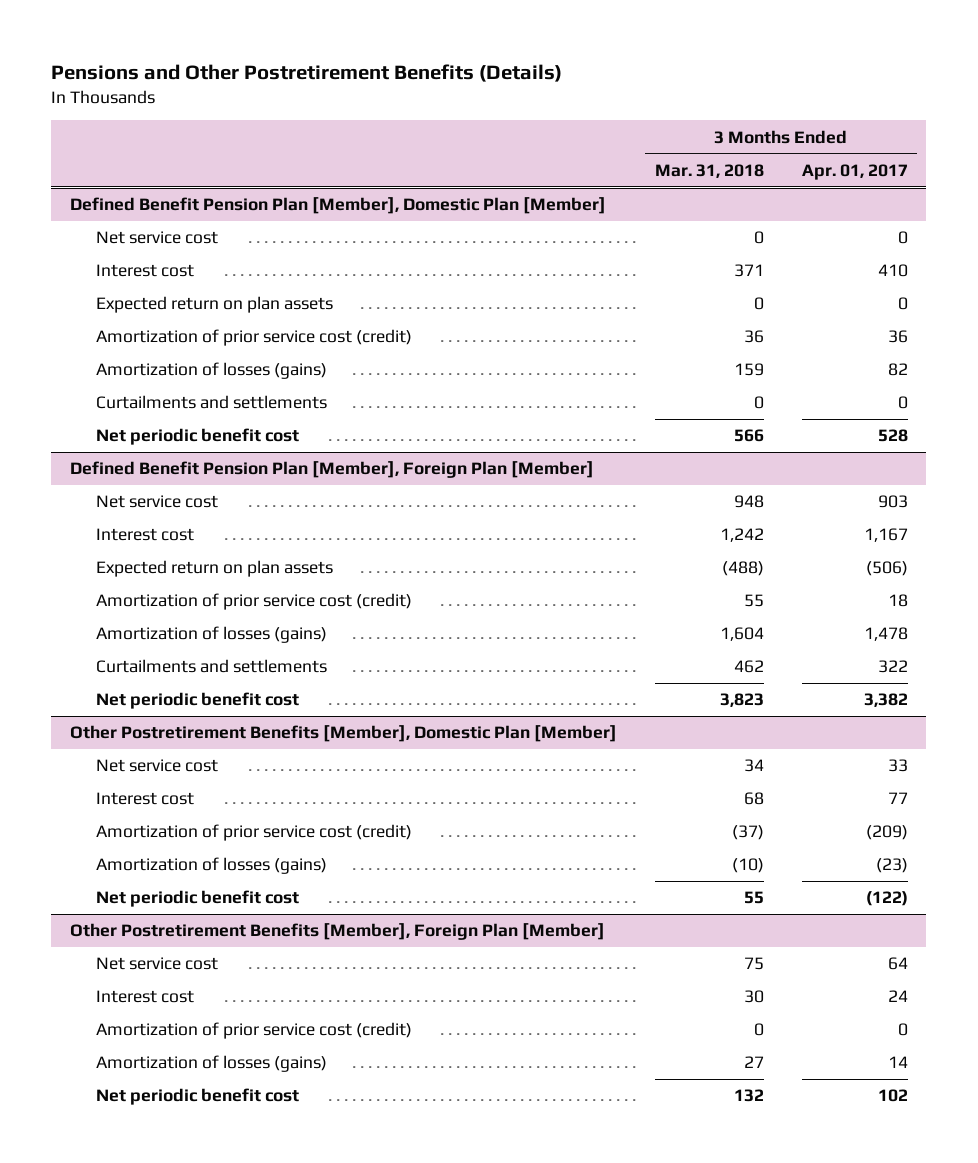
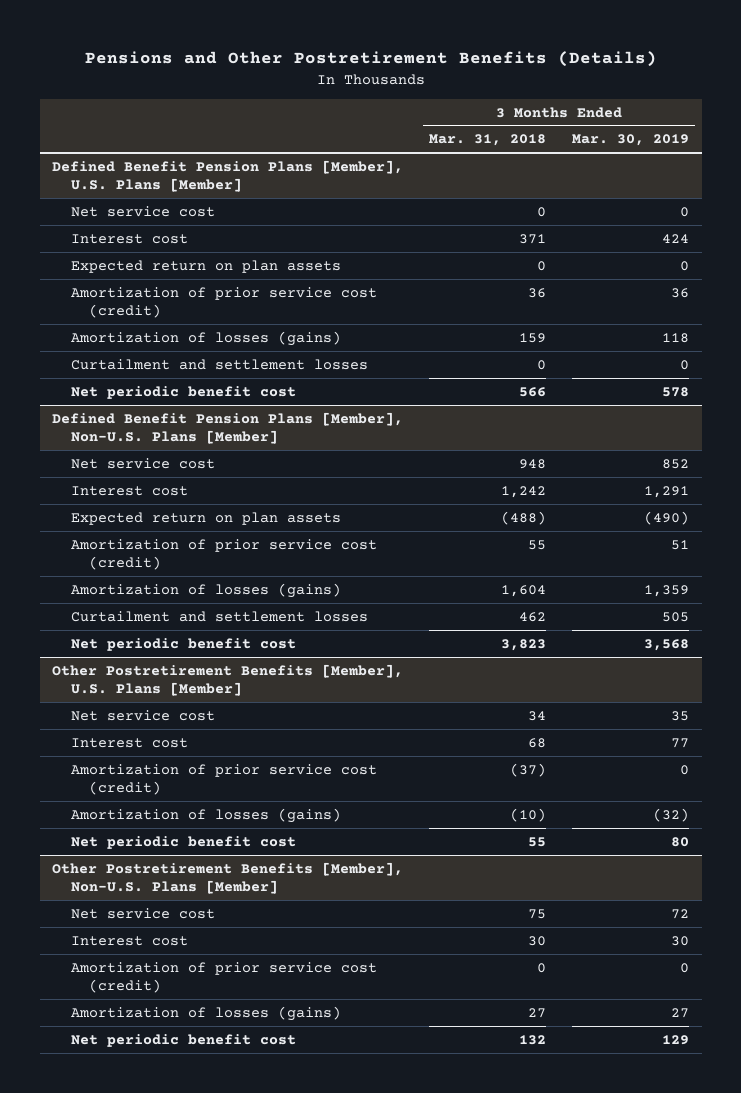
- | 3 Months Ended Mar. 31, 2018 | 3 Months Ended Apr. 01, 2017
+ | 3 Months Ended Mar. 31, 2018 | 3 Months Ended Mar. 30, 2019
- Defined Benefit Pension Plan [Member], Domestic Plan [Member]
+ Defined Benefit Pension Plans [Member], U.S. Plans [Member]
- Curtailments and settlements | 0 | 0
+ Curtailment and settlement losses | 0 | 0
- Defined Benefit Pension Plan [Member], Foreign Plan [Member]
+ Defined Benefit Pension Plans [Member], Non-U.S. Plans [Member]
- Curtailments and settlements | 462 | 322
+ Curtailment and settlement losses | 462 | 505
- Other Postretirement Benefits [Member], Domestic Plan [Member]
+ Other Postretirement Benefits [Member], U.S. Plans [Member]
- Other Postretirement Benefits [Member], Foreign Plan [Member]
+ Other Postretirement Benefits [Member], Non-U.S. Plans [Member]

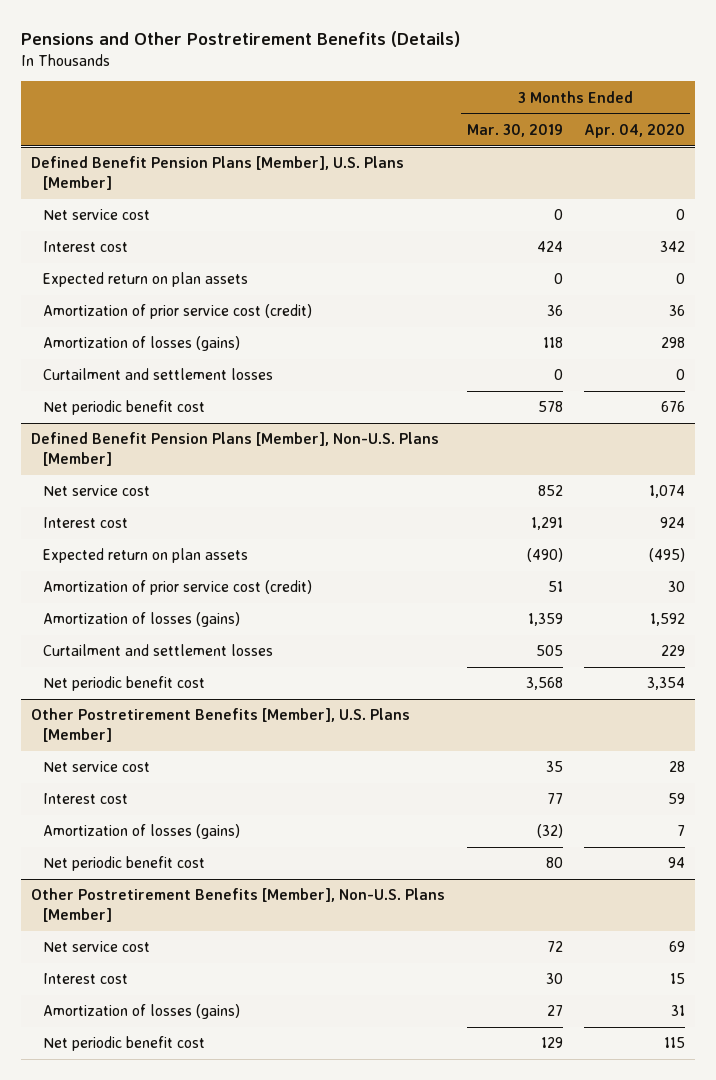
- | 3 Months Ended Mar. 31, 2018 | 3 Months Ended Mar. 30, 2019
+ | 3 Months Ended Mar. 30, 2019 | 3 Months Ended Apr. 04, 2020
@ Other Postretirement Benefits [Member], U.S. Plans [Member]
- Amortization of prior service cost (credit) | (37) | 0
@ Other Postretirement Benefits [Member], Non-U.S. Plans [Member]
- Amortization of prior service cost (credit) | 0 | 0

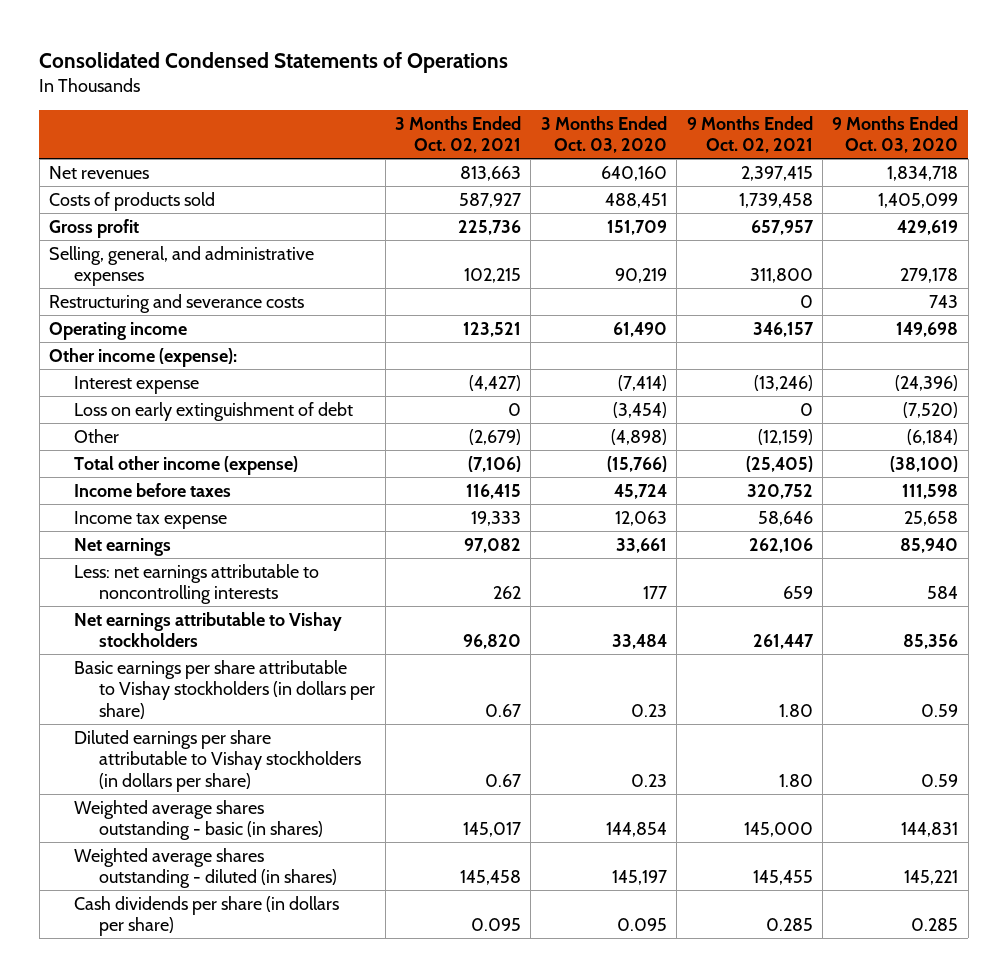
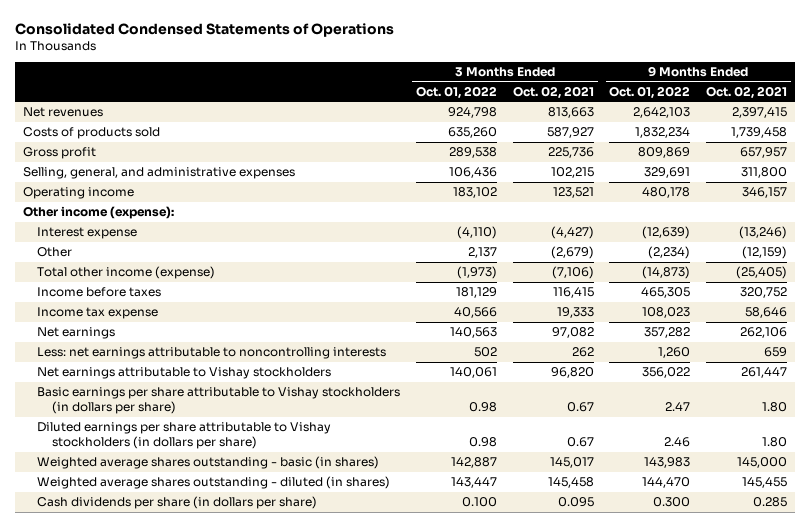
- | 3 Months Ended Oct. 02, 2021 | 3 Months Ended Oct. 03, 2020 | 9 Months Ended Oct. 02, 2021 | 9 Months Ended Oct. 03, 2020
+ | 3 Months Ended Oct. 01, 2022 | 3 Months Ended Oct. 02, 2021 | 9 Months Ended Oct. 01, 2022 | 9 Months Ended Oct. 02, 2021
- Restructuring and severance costs | | | 0 | 743
- Loss on early extinguishment of debt | 0 | (3,454) | 0 | (7,520)

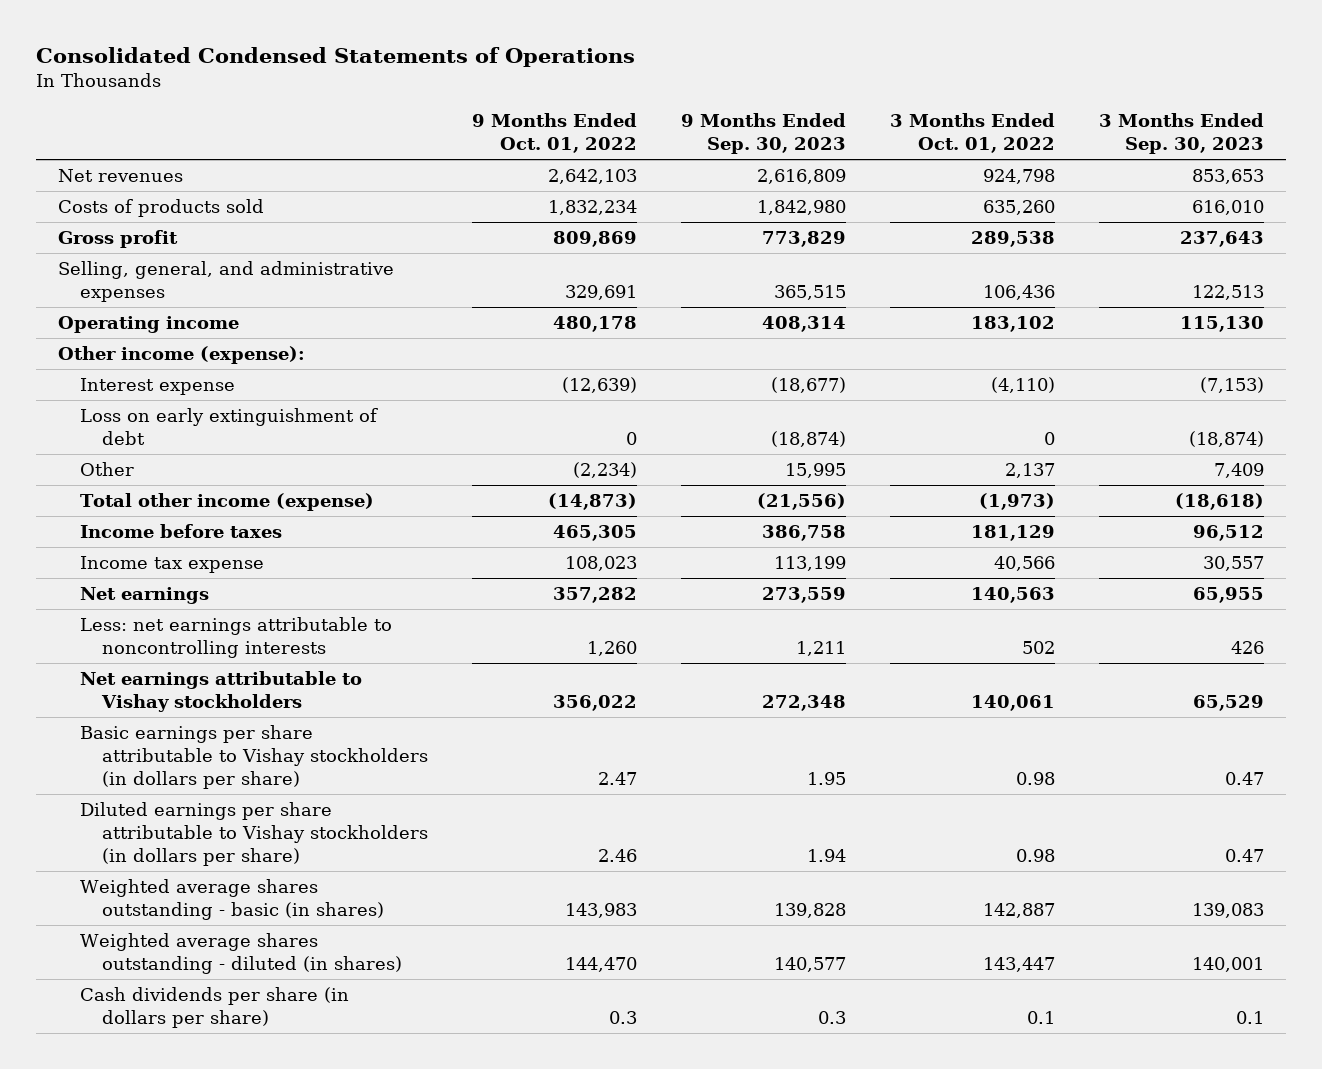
- | 3 Months Ended Oct. 01, 2022 | 3 Months Ended Oct. 02, 2021 | 9 Months Ended Oct. 01, 2022 | 9 Months Ended Oct. 02, 2021
+ | 9 Months Ended Oct. 01, 2022 | 9 Months Ended Sep. 30, 2023 | 3 Months Ended Oct. 01, 2022 | 3 Months Ended Sep. 30, 2023
+ Loss on early extinguishment of debt | 0 | (18,874) | 0 | (18,874)
- Cash dividends per share (in dollars per share) | 0.100 | 0.095 | 0.300 | 0.285
+ Cash dividends per share (in dollars per share) | 0.3 | 0.3 | 0.1 | 0.1

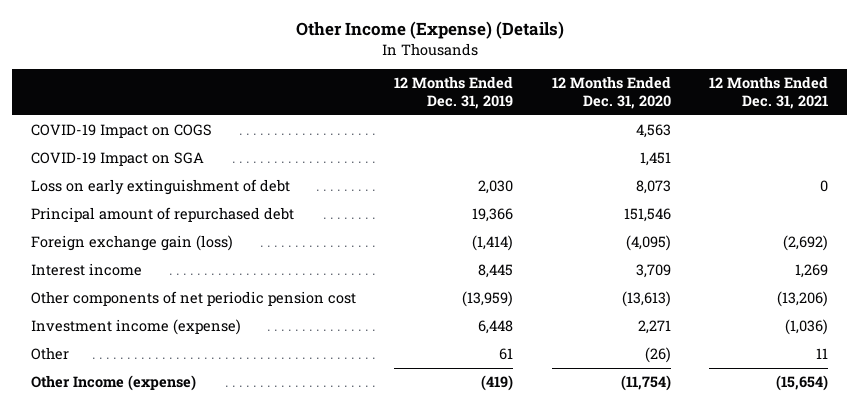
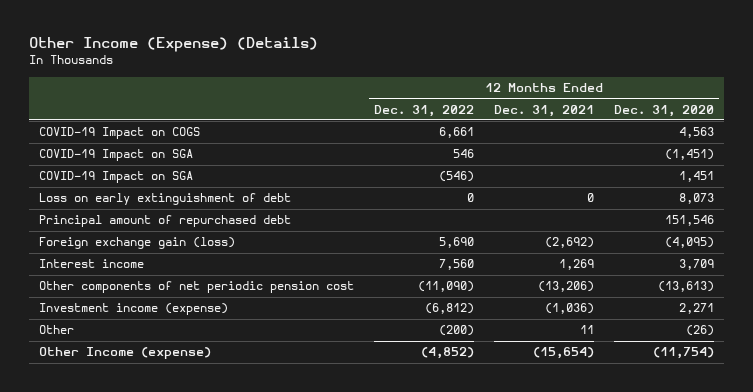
- | 12 Months Ended Dec. 31, 2019 | 12 Months Ended Dec. 31, 2020 | 12 Months Ended Dec. 31, 2021
+ | 12 Months Ended Dec. 31, 2022 | 12 Months Ended Dec. 31, 2021 | 12 Months Ended Dec. 31, 2020
+ COVID-19 Impact on SGA | 546 | | (1,451)

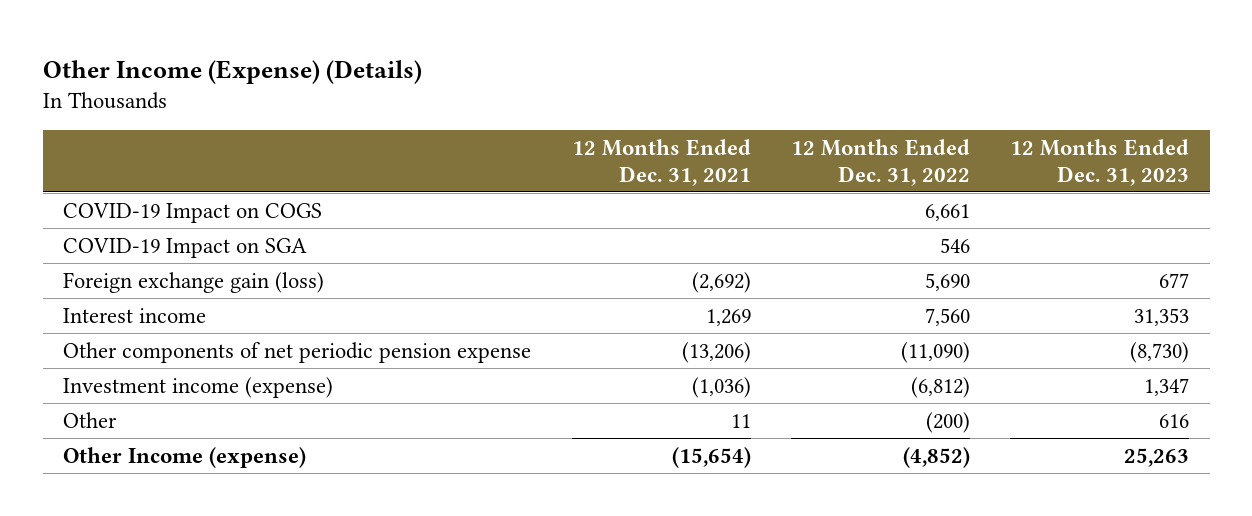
- | 12 Months Ended Dec. 31, 2022 | 12 Months Ended Dec. 31, 2021 | 12 Months Ended Dec. 31, 2020
+ | 12 Months Ended Dec. 31, 2021 | 12 Months Ended Dec. 31, 2022 | 12 Months Ended Dec. 31, 2023
- COVID-19 Impact on SGA | (546) | | 1,451
- Loss on early extinguishment of debt | 0 | 0 | 8,073
- Principal amount of repurchased debt | | | 151,546
- Other components of net periodic pension cost | (11,090) | (13,206) | (13,613)
+ Other components of net periodic pension expense | (13,206) | (11,090) | (8,730)

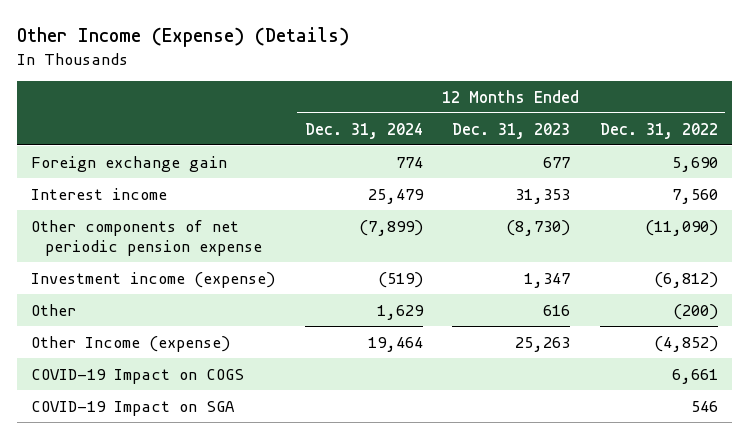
- | 12 Months Ended Dec. 31, 2021 | 12 Months Ended Dec. 31, 2022 | 12 Months Ended Dec. 31, 2023
+ | 12 Months Ended Dec. 31, 2024 | 12 Months Ended Dec. 31, 2023 | 12 Months Ended Dec. 31, 2022
- Foreign exchange gain (loss) | (2,692) | 5,690 | 677
+ Foreign exchange gain | 774 | 677 | 5,690
moved down: COVID-19 Impact on COGS | | | 6,661
moved down: COVID-19 Impact on SGA | | | 546

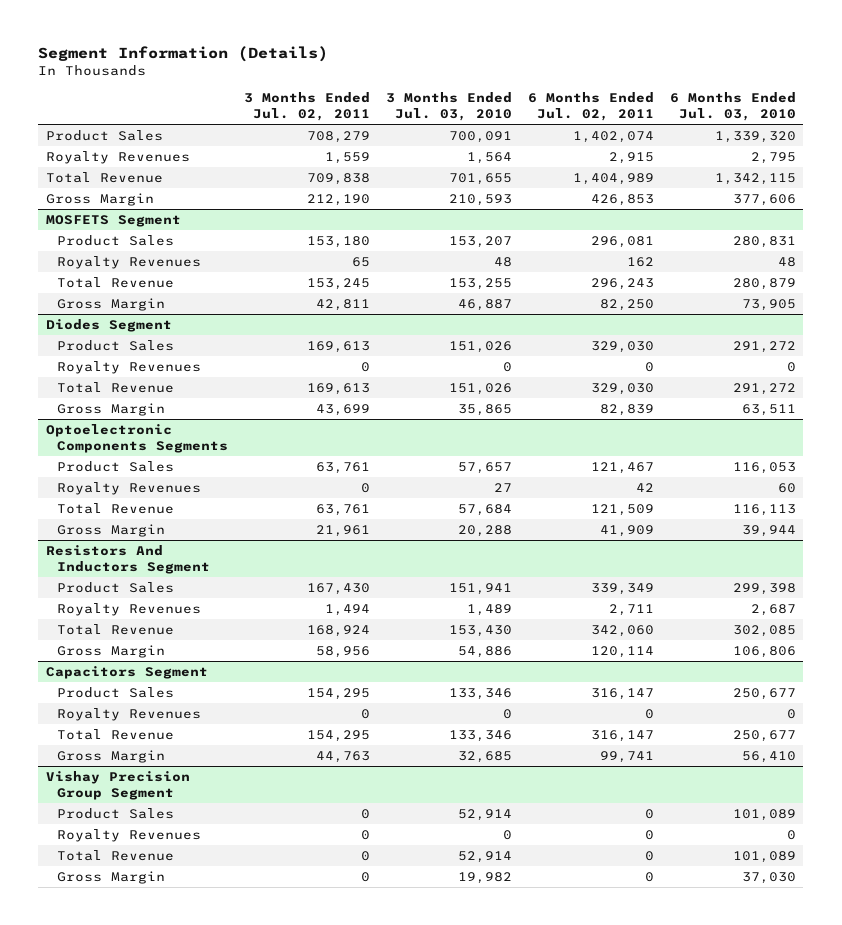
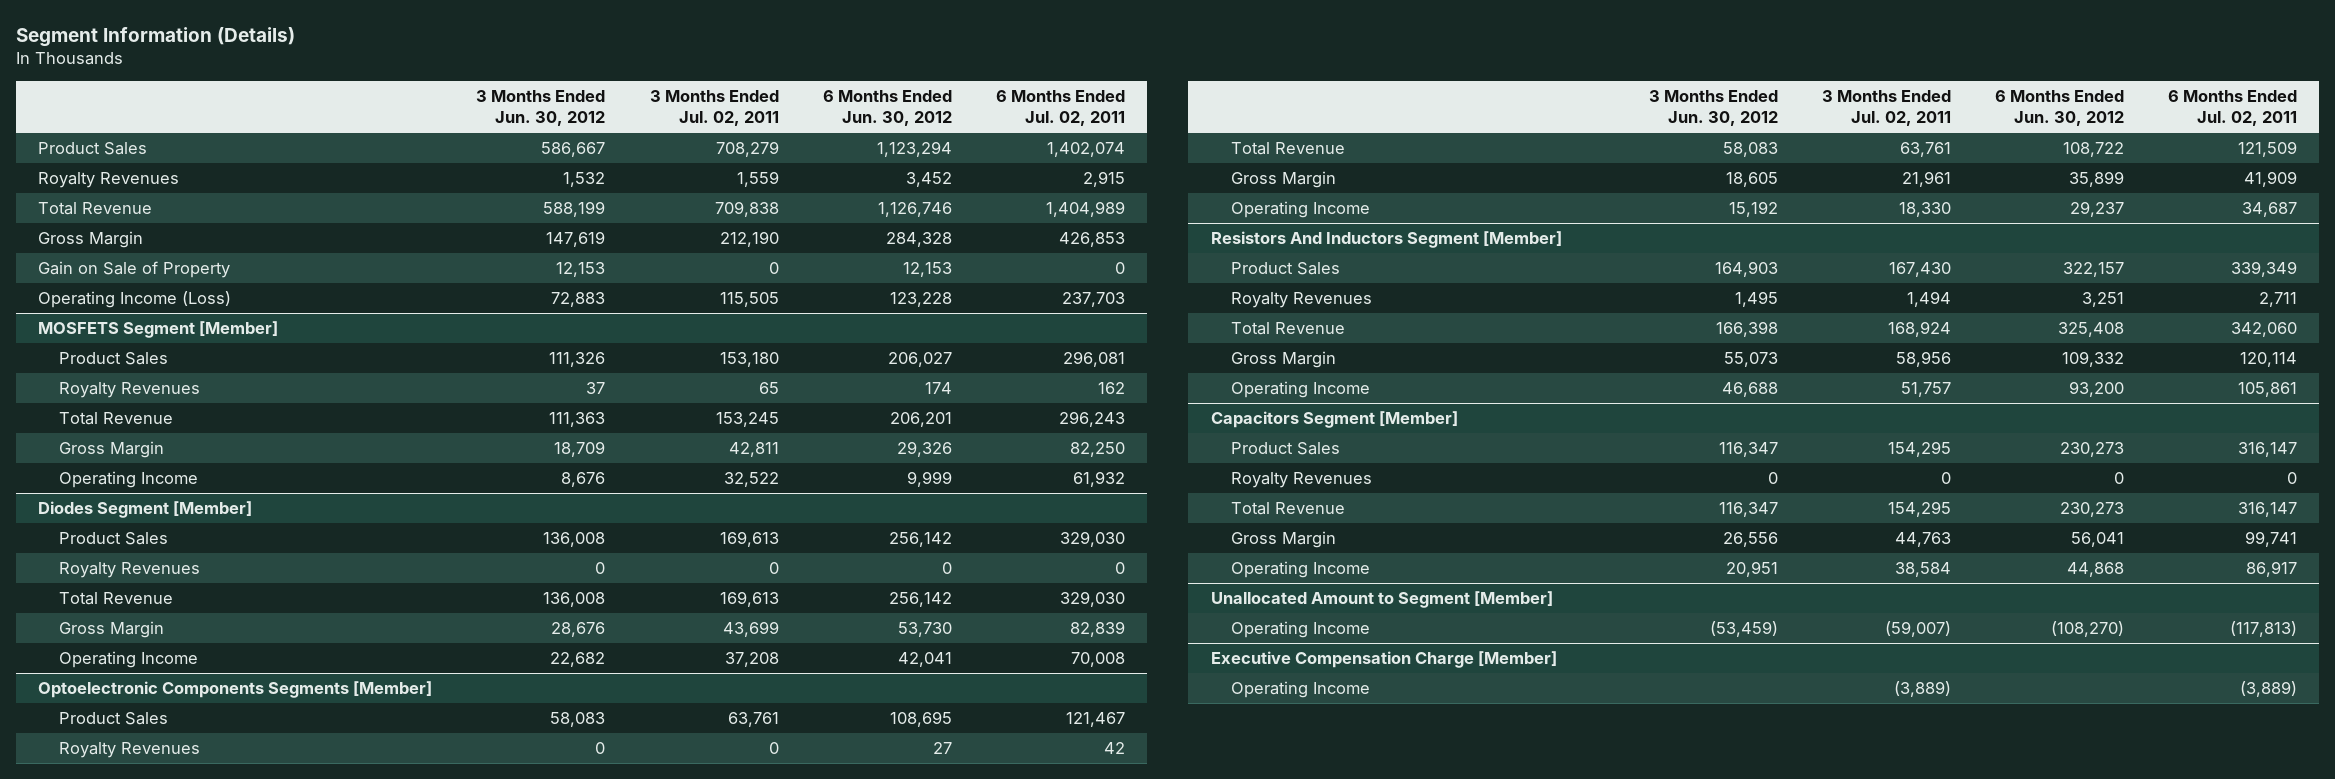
- | 3 Months Ended Jul. 02, 2011 | 3 Months Ended Jul. 03, 2010 | 6 Months Ended Jul. 02, 2011 | 6 Months Ended Jul. 03, 2010
+ | 3 Months Ended Jun. 30, 2012 | 3 Months Ended Jul. 02, 2011 | 6 Months Ended Jun. 30, 2012 | 6 Months Ended Jul. 02, 2011
- MOSFETS Segment
+ Gain on Sale of Property | 12,153 | 0 | 12,153 | 0
+ Operating Income (Loss) | 72,883 | 115,505 | 123,228 | 237,703
+ MOSFETS Segment [Member]
- Diodes Segment
+ Operating Income | 8,676 | 32,522 | 9,999 | 61,932
+ Diodes Segment [Member]
- Optoelectronic Components Segments
+ Operating Income | 22,682 | 37,208 | 42,041 | 70,008
+ Optoelectronic Components Segments [Member]
- Resistors And Inductors Segment
+ Operating Income | 15,192 | 18,330 | 29,237 | 34,687
+ Resistors And Inductors Segment [Member]
- Capacitors Segment
+ Operating Income | 46,688 | 51,757 | 93,200 | 105,861
+ Capacitors Segment [Member]
- Vishay Precision Group Segment
- Product Sales | 0 | 52,914 | 0 | 101,089
- Royalty Revenues | 0 | 0 | 0 | 0
- Total Revenue | 0 | 52,914 | 0 | 101,089
- Gross Margin | 0 | 19,982 | 0 | 37,030
+ Operating Income | 20,951 | 38,584 | 44,868 | 86,917
+ Unallocated Amount to Segment [Member]
+ Operating Income | (53,459) | (59,007) | (108,270) | (117,813)
+ Executive Compensation Charge [Member]
+ Operating Income | | (3,889) | | (3,889)

